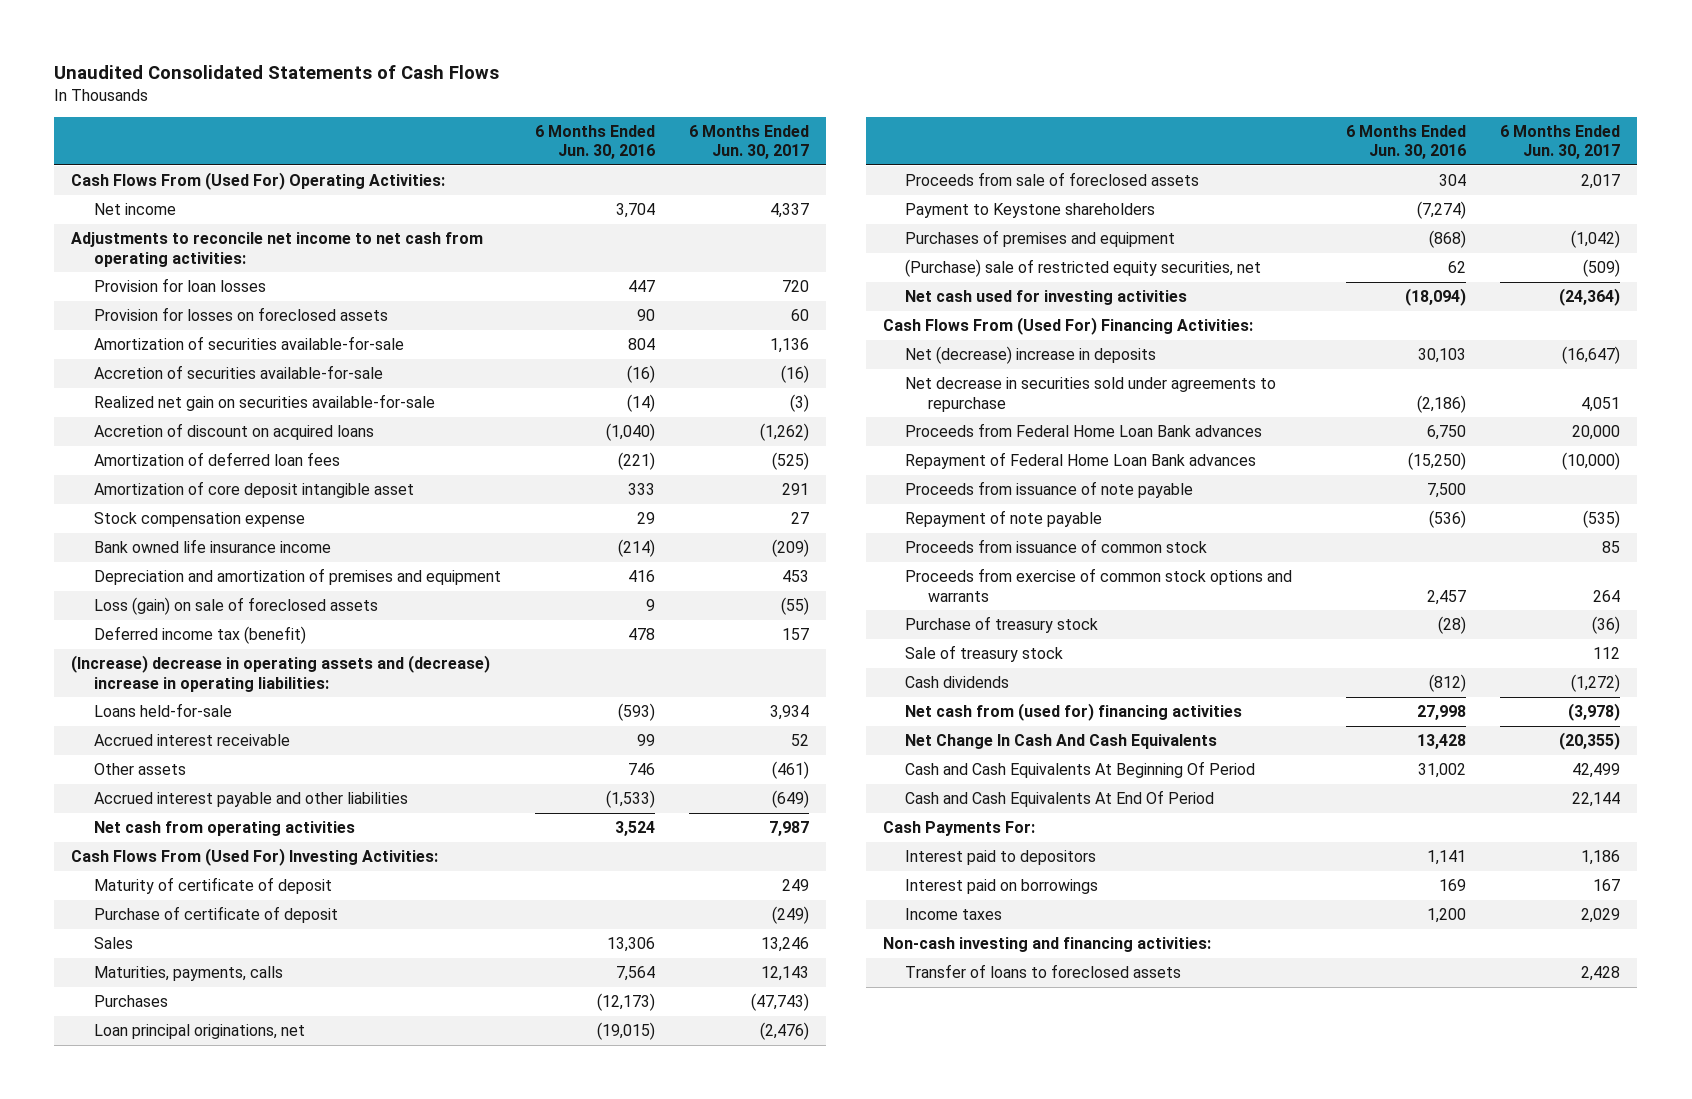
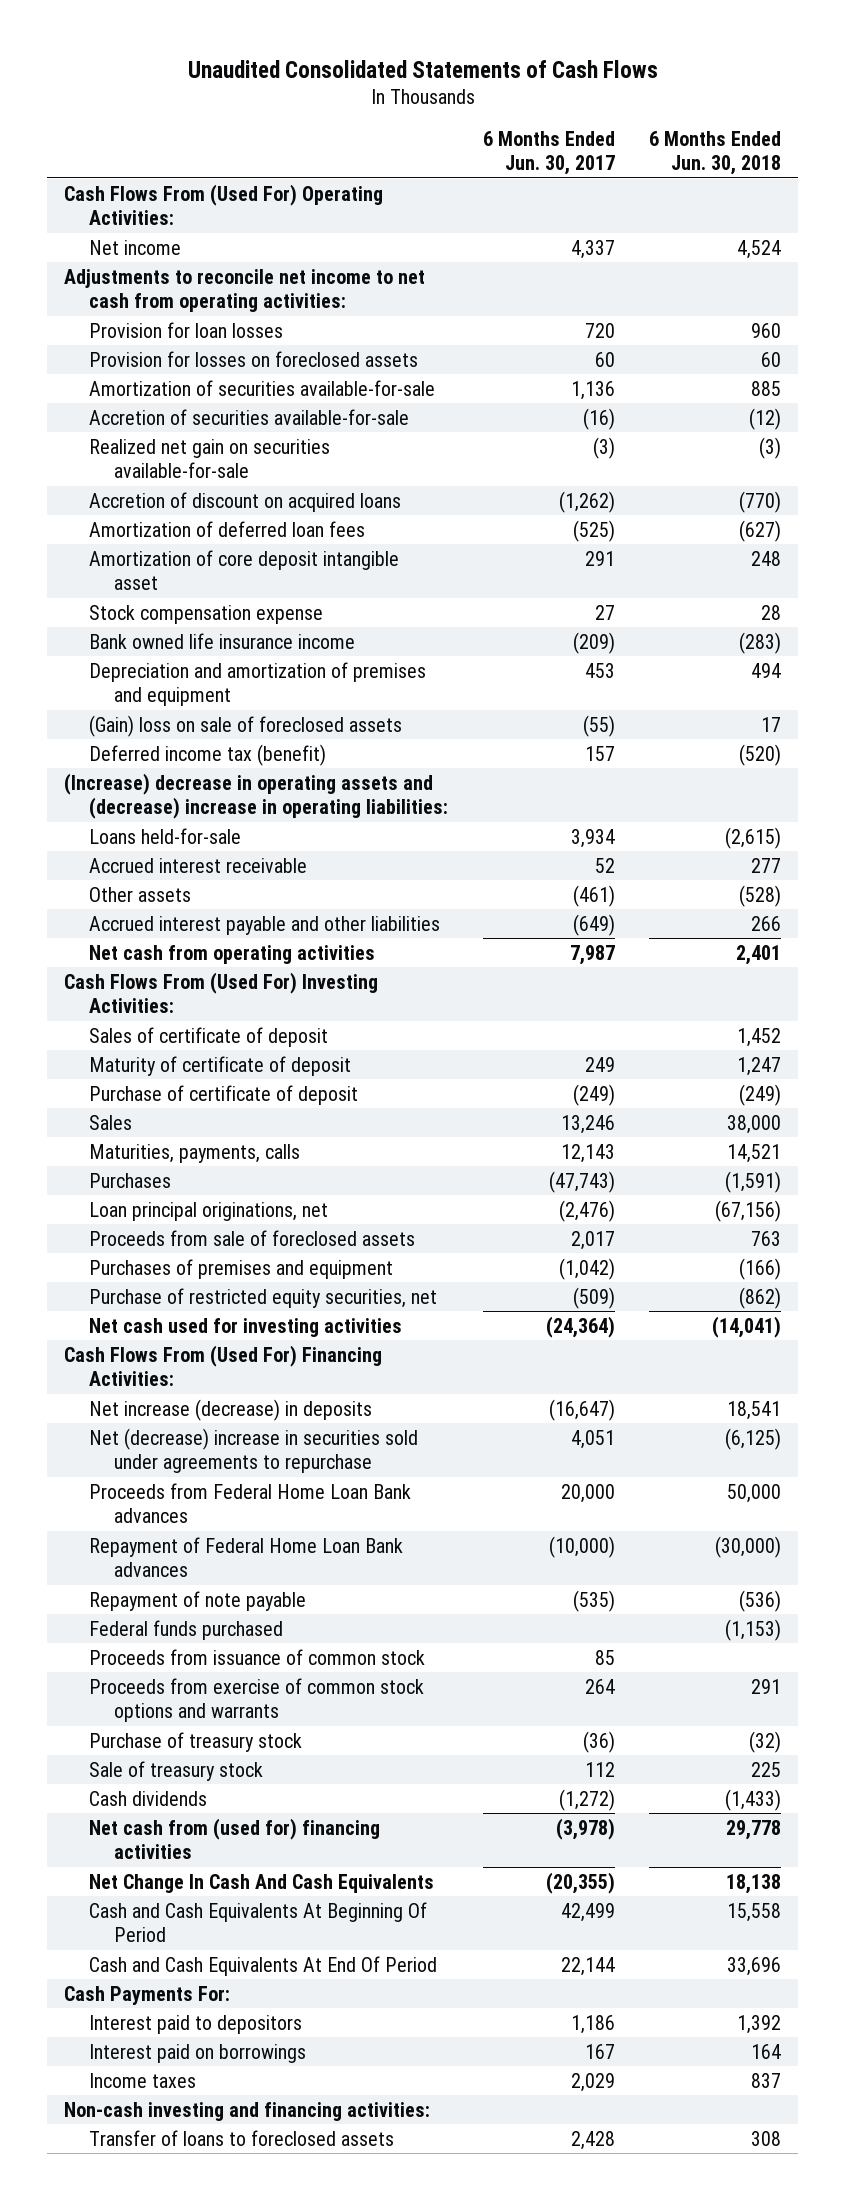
- | 6 Months Ended Jun. 30, 2016 | 6 Months Ended Jun. 30, 2017
+ | 6 Months Ended Jun. 30, 2017 | 6 Months Ended Jun. 30, 2018
- Loss (gain) on sale of foreclosed assets | 9 | (55)
+ (Gain) loss on sale of foreclosed assets | (55) | 17
+ Sales of certificate of deposit | | 1,452
- Payment to Keystone shareholders | (7,274) |
- (Purchase) sale of restricted equity securities, net | 62 | (509)
+ Purchase of restricted equity securities, net | (509) | (862)
- Net (decrease) increase in deposits | 30,103 | (16,647)
- Net decrease in securities sold under agreements to repurchase | (2,186) | 4,051
+ Net increase (decrease) in deposits | (16,647) | 18,541
+ Net (decrease) increase in securities sold under agreements to repurchase | 4,051 | (6,125)
- Proceeds from issuance of note payable | 7,500 |
+ Federal funds purchased | | (1,153)

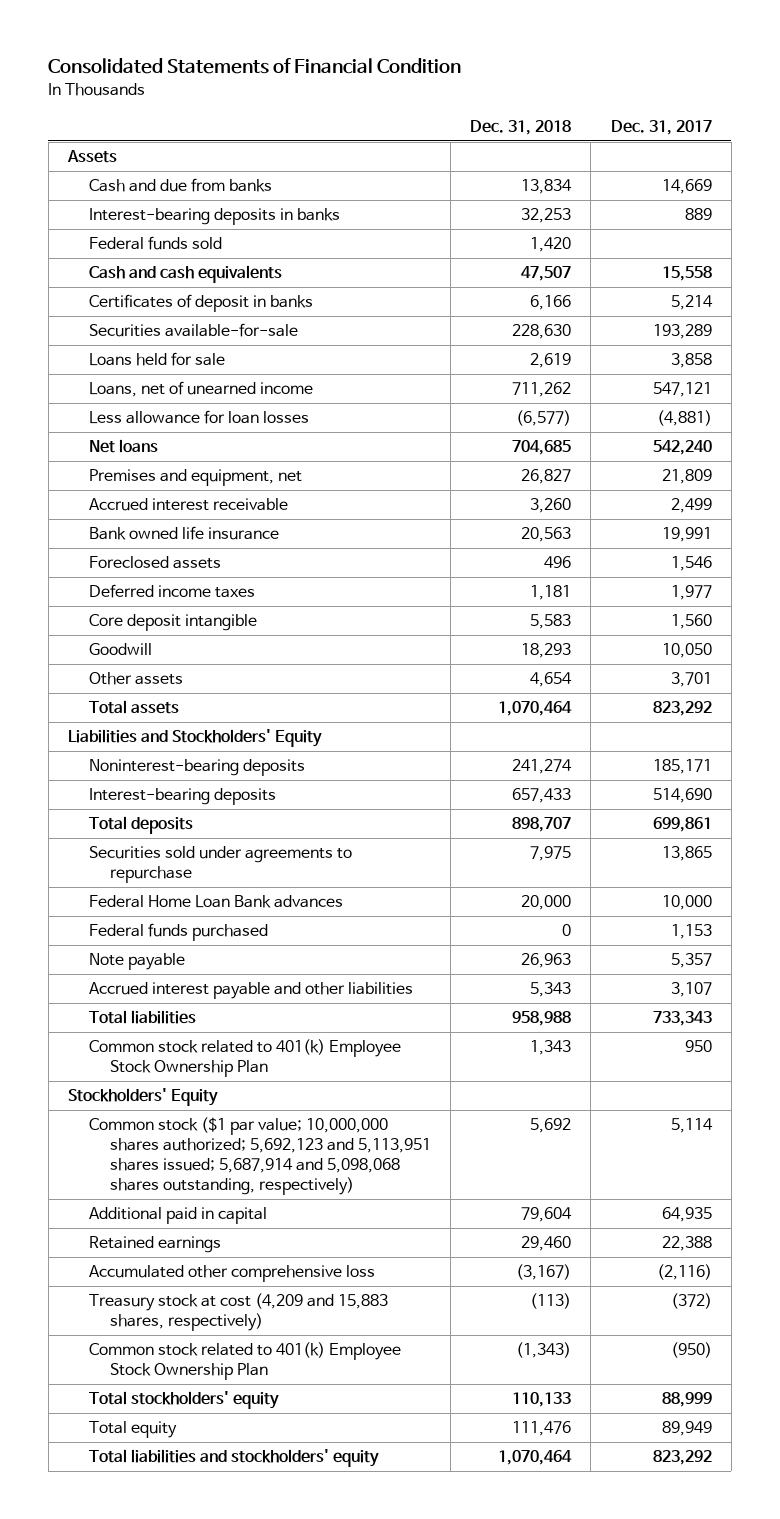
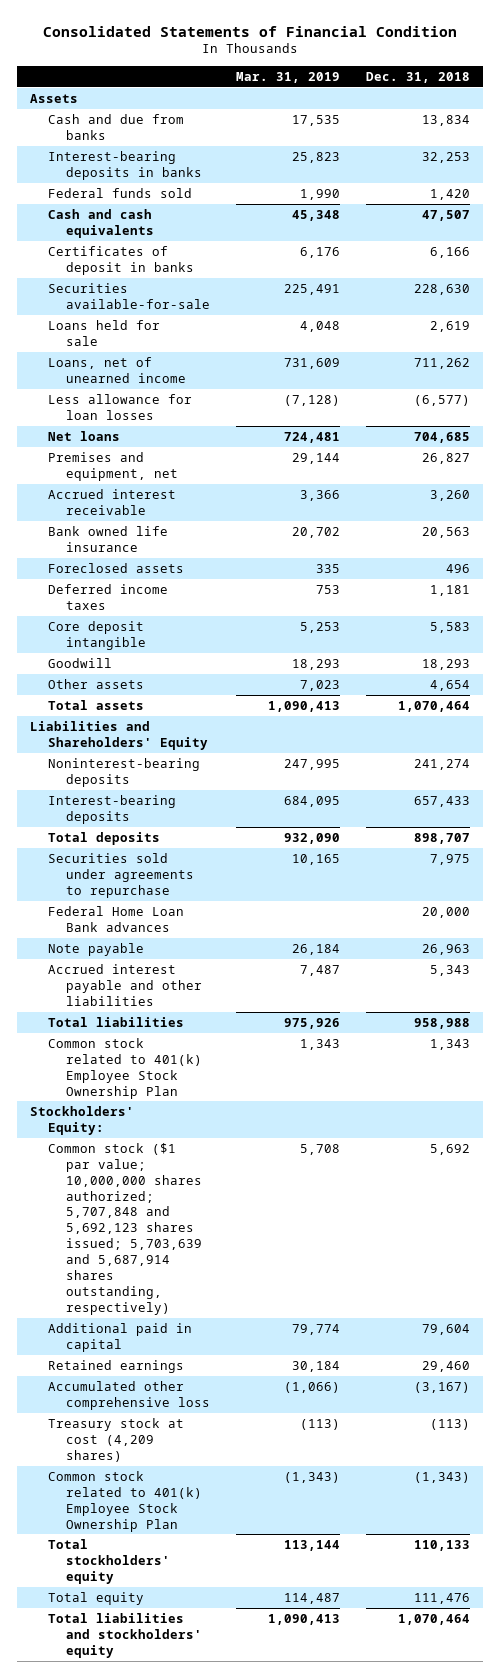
- | Dec. 31, 2018 | Dec. 31, 2017
+ | Mar. 31, 2019 | Dec. 31, 2018
- Liabilities and Stockholders' Equity
+ Liabilities and Shareholders' Equity
- Federal funds purchased | 0 | 1,153
- Stockholders' Equity
- Common stock ($1 par value; 10,000,000 shares authorized; 5,692,123 and 5,113,951 shares issued; 5,687,914 and 5,098,068 shares outstanding, respectively) | 5,692 | 5,114
+ Stockholders' Equity:
+ Common stock ($1 par value; 10,000,000 shares authorized; 5,707,848 and 5,692,123 shares issued; 5,703,639 and 5,687,914 shares outstanding, respectively) | 5,708 | 5,692
- Treasury stock at cost (4,209 and 15,883 shares, respectively) | (113) | (372)
+ Treasury stock at cost (4,209 shares) | (113) | (113)

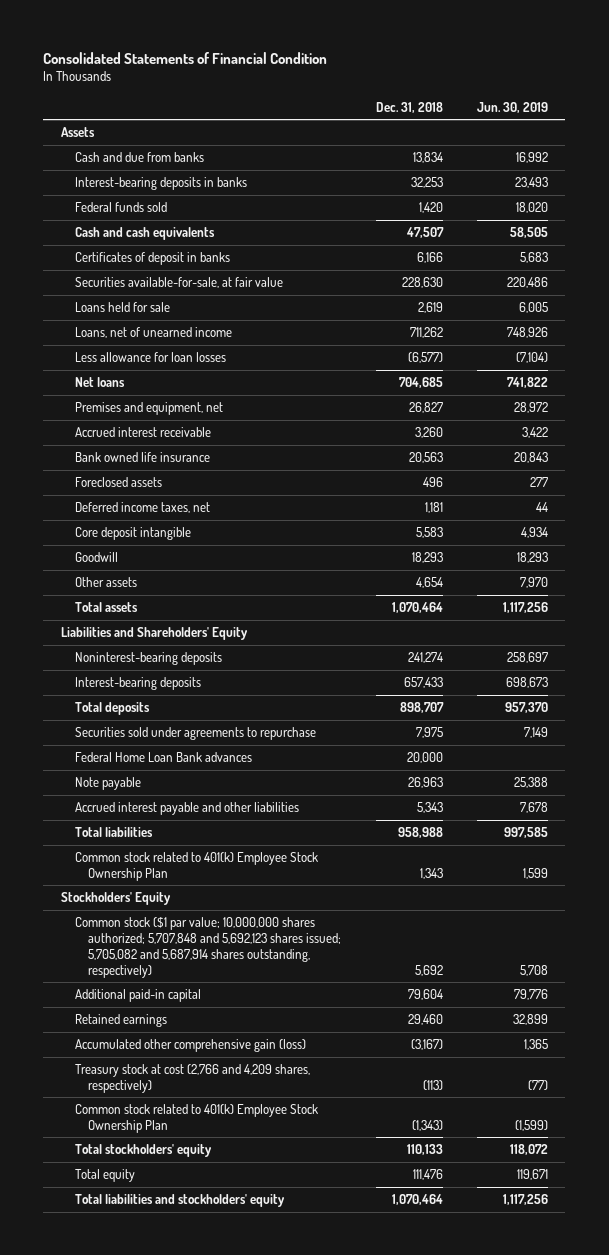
- | Mar. 31, 2019 | Dec. 31, 2018
+ | Dec. 31, 2018 | Jun. 30, 2019
- Securities available-for-sale | 225,491 | 228,630
+ Securities available-for-sale, at fair value | 228,630 | 220,486
- Deferred income taxes | 753 | 1,181
+ Deferred income taxes, net | 1,181 | 44
- Stockholders' Equity:
- Common stock ($1 par value; 10,000,000 shares authorized; 5,707,848 and 5,692,123 shares issued; 5,703,639 and 5,687,914 shares outstanding, respectively) | 5,708 | 5,692
- Additional paid in capital | 79,774 | 79,604
+ Stockholders' Equity
+ Common stock ($1 par value; 10,000,000 shares authorized; 5,707,848 and 5,692,123 shares issued; 5,705,082 and 5,687,914 shares outstanding, respectively) | 5,692 | 5,708
+ Additional paid-in capital | 79,604 | 79,776
- Accumulated other comprehensive loss | (1,066) | (3,167)
- Treasury stock at cost (4,209 shares) | (113) | (113)
+ Accumulated other comprehensive gain (loss) | (3,167) | 1,365
+ Treasury stock at cost (2,766 and 4,209 shares, respectively) | (113) | (77)

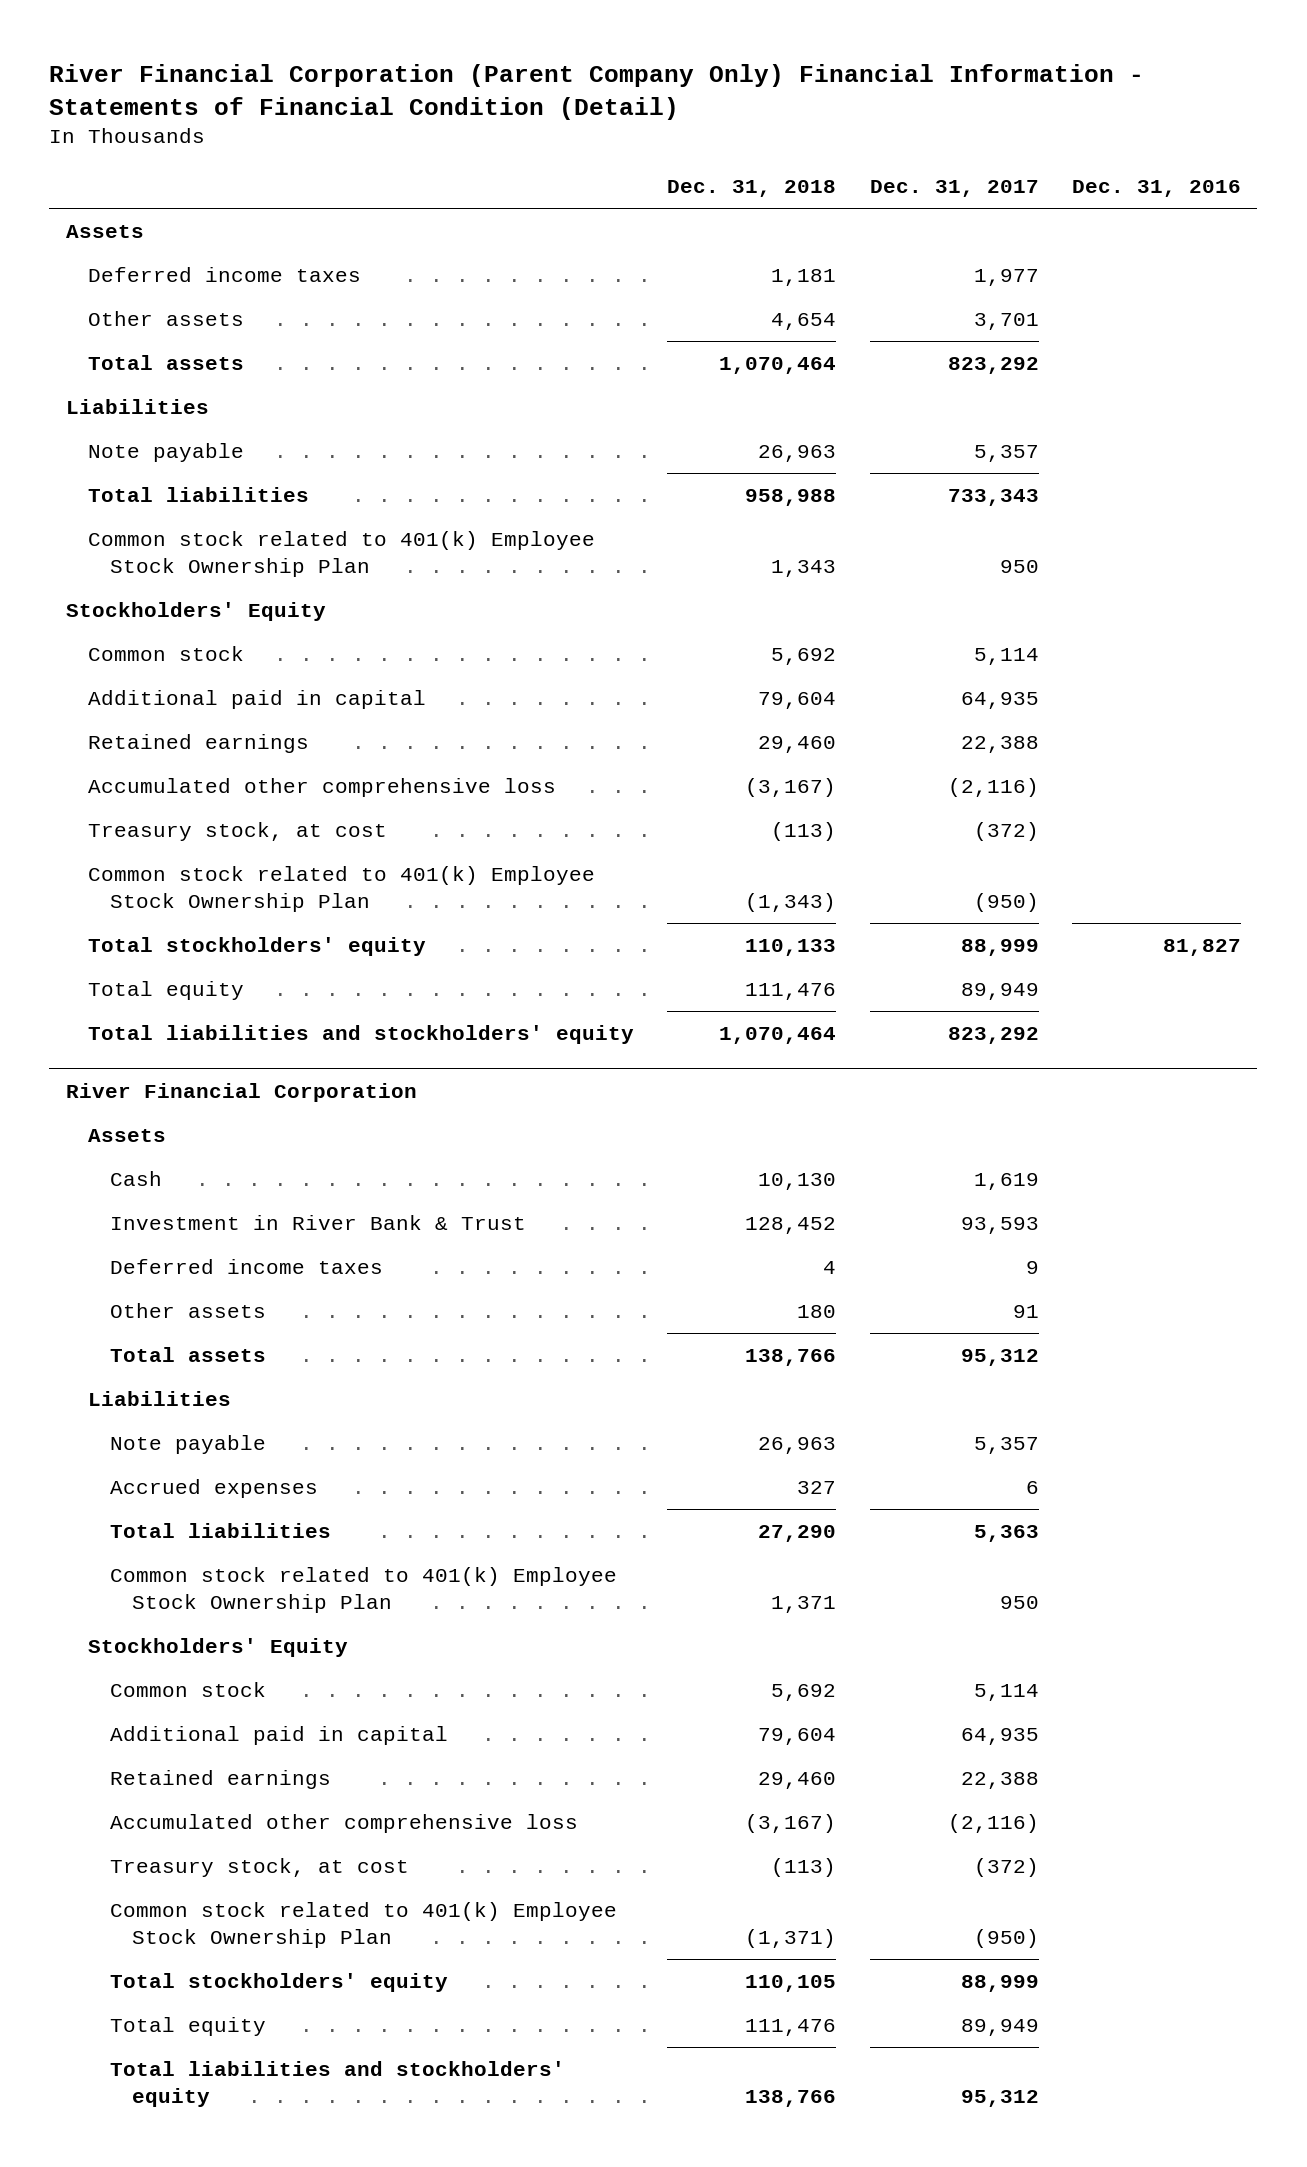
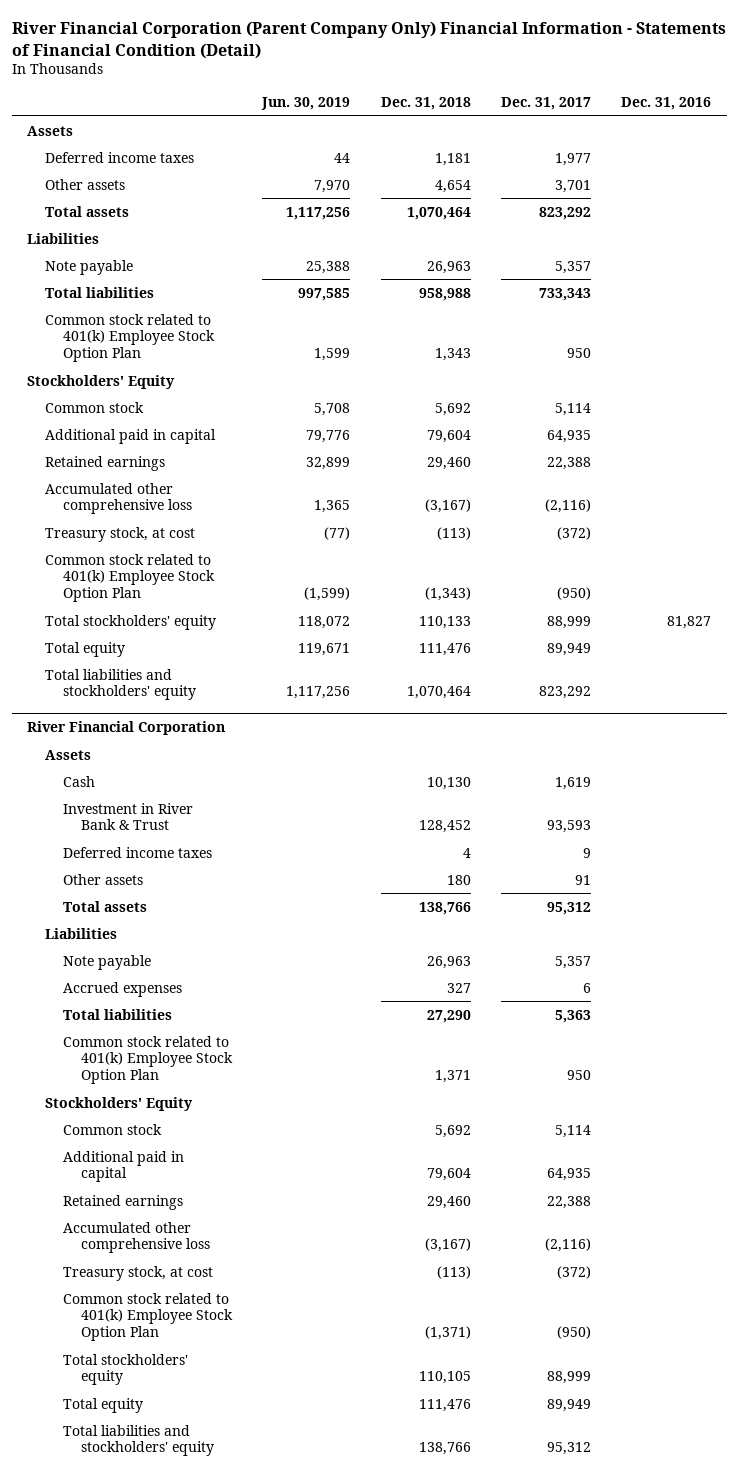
- | Dec. 31, 2018 | Dec. 31, 2017 | Dec. 31, 2016
+ | Jun. 30, 2019 | Dec. 31, 2018 | Dec. 31, 2017 | Dec. 31, 2016
- Common stock related to 401(k) Employee Stock Ownership Plan | 1,343 | 950 |
+ Common stock related to 401(k) Employee Stock Option Plan | 1,599 | 1,343 | 950 |
- Common stock related to 401(k) Employee Stock Ownership Plan | (1,343) | (950) |
+ Common stock related to 401(k) Employee Stock Option Plan | (1,599) | (1,343) | (950) |
@ River Financial Corporation
- Common stock related to 401(k) Employee Stock Ownership Plan | 1,371 | 950 |
+ Common stock related to 401(k) Employee Stock Option Plan | | 1,371 | 950 |
- Common stock related to 401(k) Employee Stock Ownership Plan | (1,371) | (950) |
+ Common stock related to 401(k) Employee Stock Option Plan | | (1,371) | (950) |

